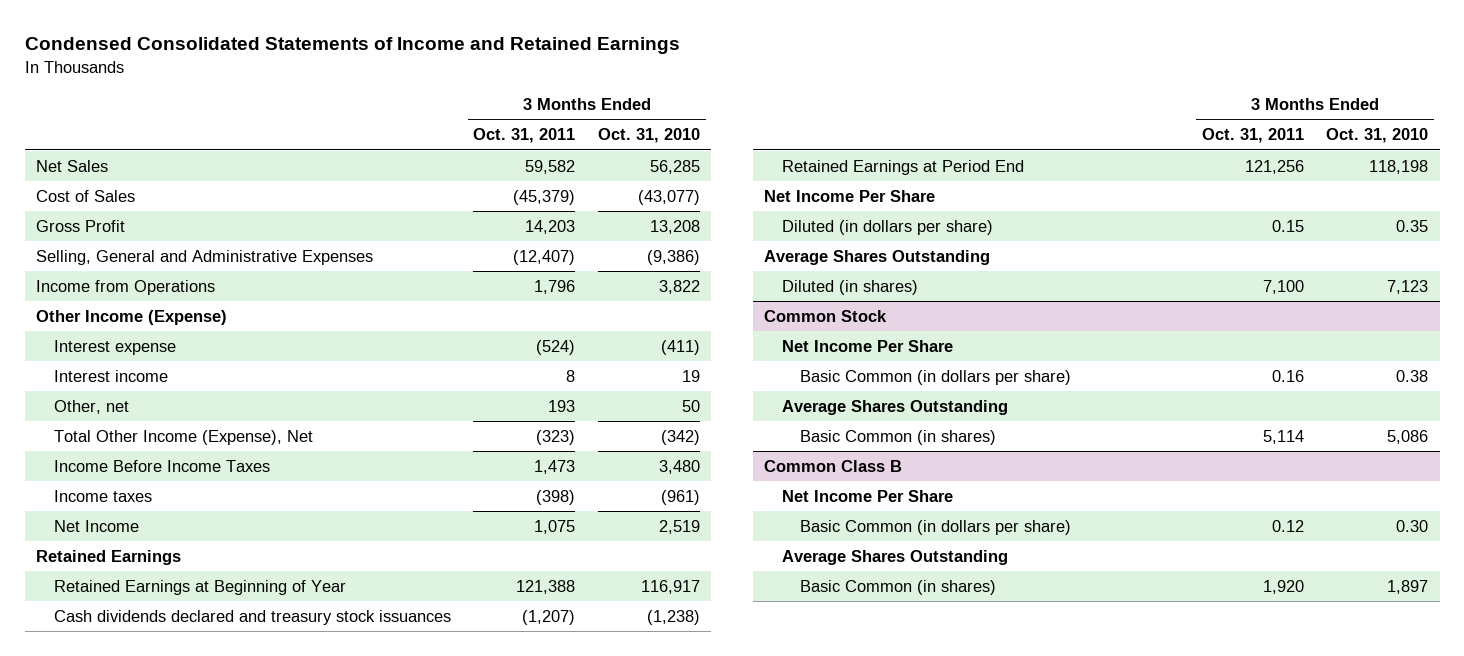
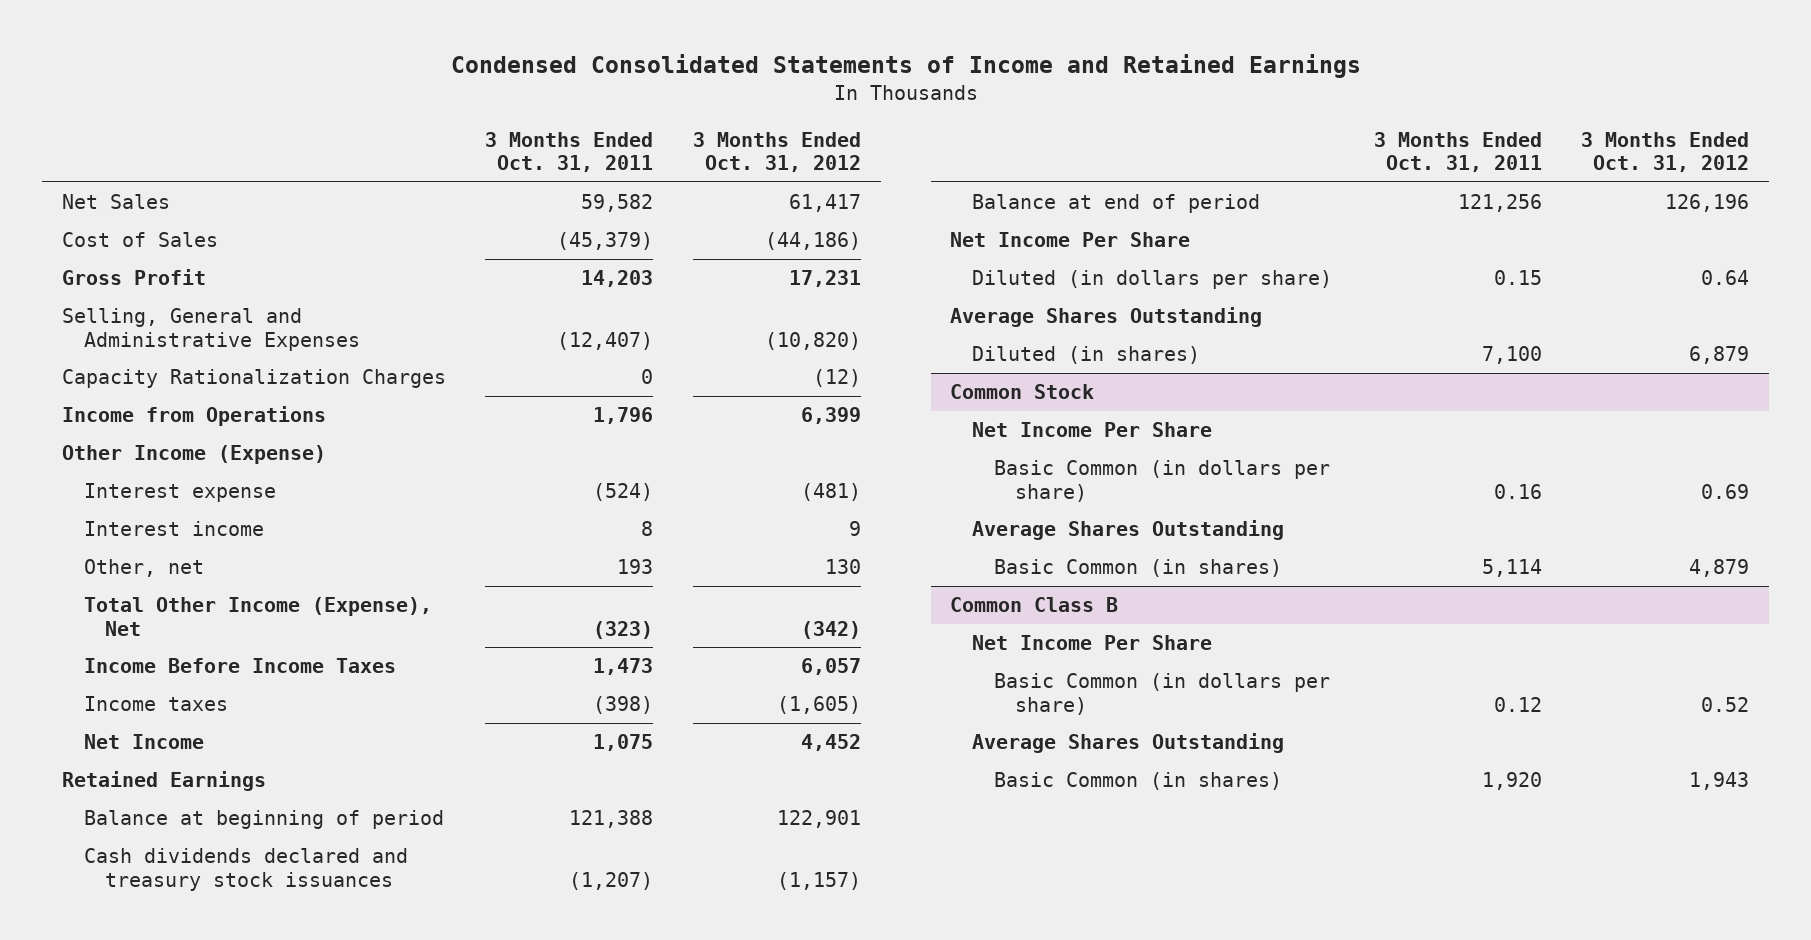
- | 3 Months Ended Oct. 31, 2011 | 3 Months Ended Oct. 31, 2010
+ | 3 Months Ended Oct. 31, 2011 | 3 Months Ended Oct. 31, 2012
+ Capacity Rationalization Charges | 0 | (12)
- Retained Earnings at Beginning of Year | 121,388 | 116,917
+ Balance at beginning of period | 121,388 | 122,901
- Retained Earnings at Period End | 121,256 | 118,198
+ Balance at end of period | 121,256 | 126,196

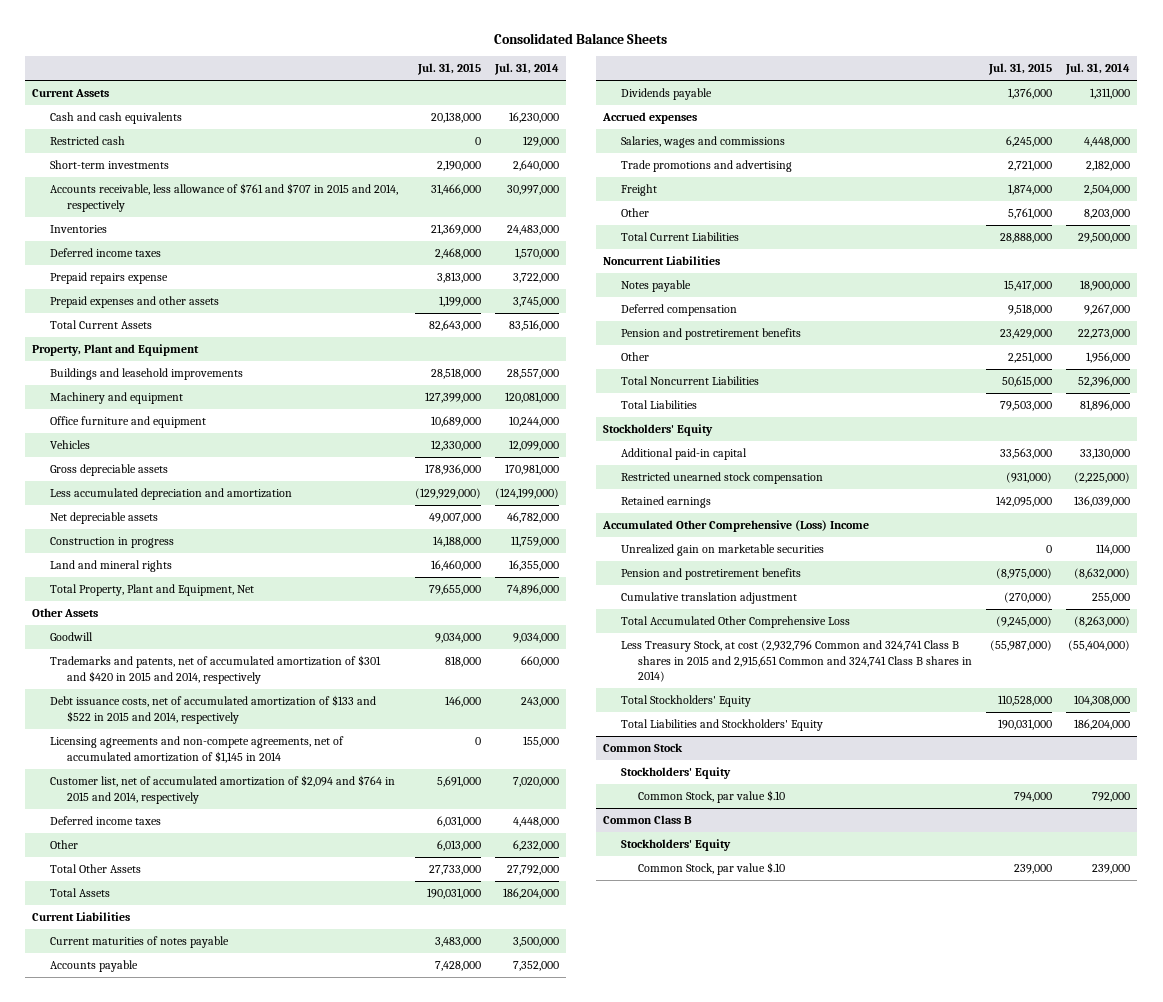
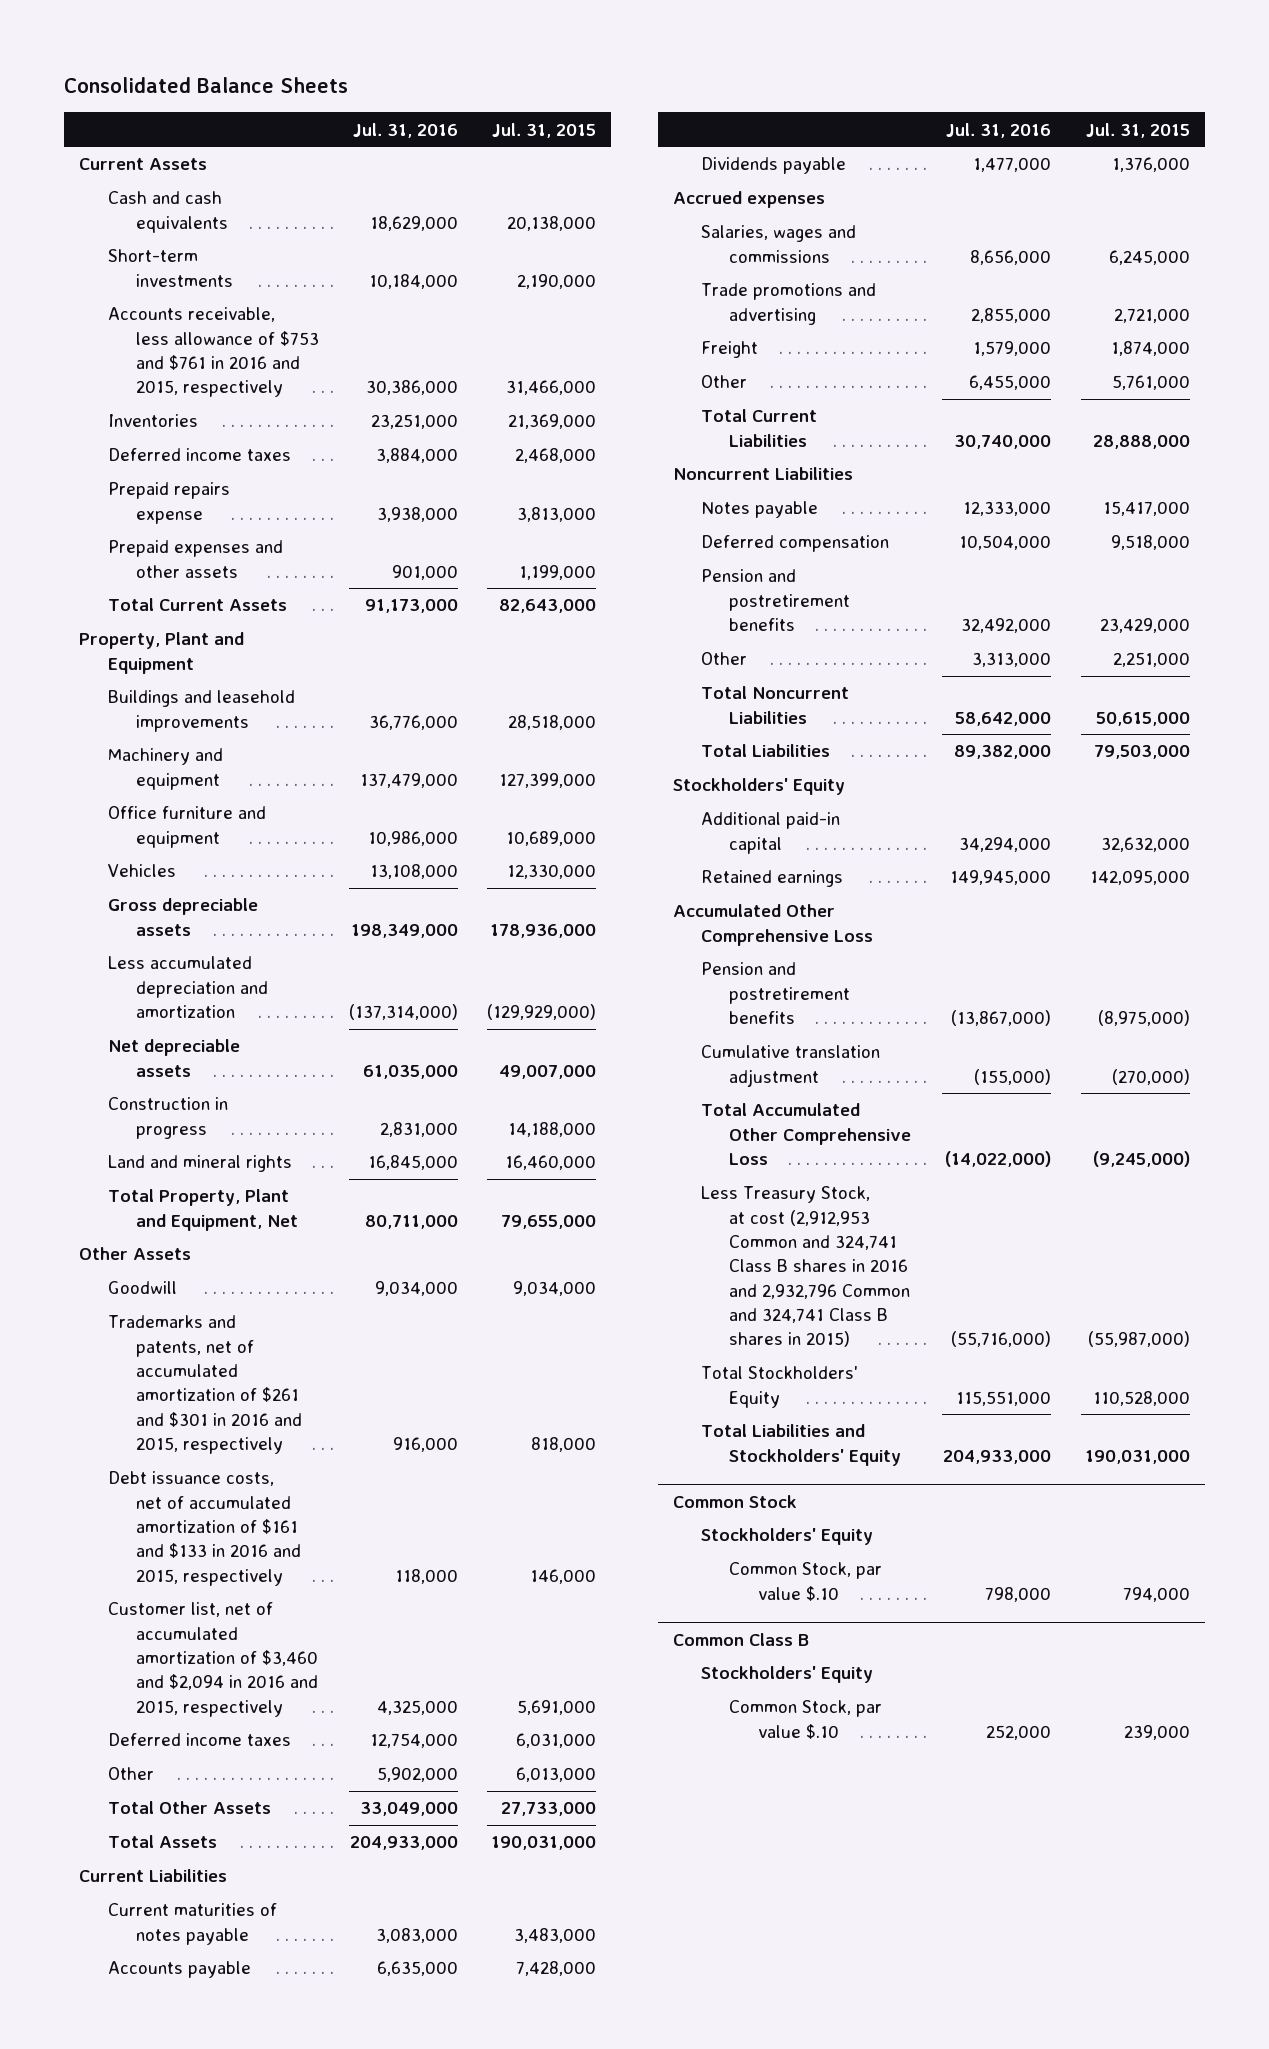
- | Jul. 31, 2015 | Jul. 31, 2014
+ | Jul. 31, 2016 | Jul. 31, 2015
- Restricted cash | 0 | 129,000
- Accounts receivable, less allowance of $761 and $707 in 2015 and 2014, respectively | 31,466,000 | 30,997,000
+ Accounts receivable, less allowance of $753 and $761 in 2016 and 2015, respectively | 30,386,000 | 31,466,000
- Trademarks and patents, net of accumulated amortization of $301 and $420 in 2015 and 2014, respectively | 818,000 | 660,000
- Debt issuance costs, net of accumulated amortization of $133 and $522 in 2015 and 2014, respectively | 146,000 | 243,000
- Licensing agreements and non-compete agreements, net of accumulated amortization of $1,145 in 2014 | 0 | 155,000
- Customer list, net of accumulated amortization of $2,094 and $764 in 2015 and 2014, respectively | 5,691,000 | 7,020,000
+ Trademarks and patents, net of accumulated amortization of $261 and $301 in 2016 and 2015, respectively | 916,000 | 818,000
+ Debt issuance costs, net of accumulated amortization of $161 and $133 in 2016 and 2015, respectively | 118,000 | 146,000
+ Customer list, net of accumulated amortization of $3,460 and $2,094 in 2016 and 2015, respectively | 4,325,000 | 5,691,000
- Additional paid-in capital | 33,563,000 | 33,130,000
- Restricted unearned stock compensation | (931,000) | (2,225,000)
+ Additional paid-in capital | 34,294,000 | 32,632,000
- Accumulated Other Comprehensive (Loss) Income
- Unrealized gain on marketable securities | 0 | 114,000
+ Accumulated Other Comprehensive Loss
- Less Treasury Stock, at cost (2,932,796 Common and 324,741 Class B shares in 2015 and 2,915,651 Common and 324,741 Class B shares in 2014) | (55,987,000) | (55,404,000)
+ Less Treasury Stock, at cost (2,912,953 Common and 324,741 Class B shares in 2016 and 2,932,796 Common and 324,741 Class B shares in 2015) | (55,716,000) | (55,987,000)

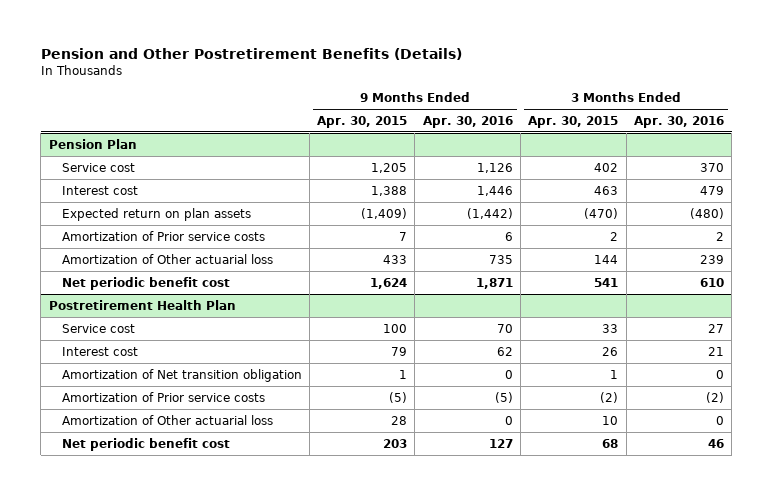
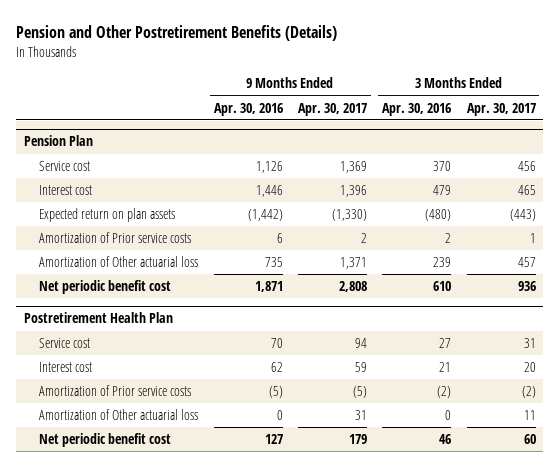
- | 9 Months Ended Apr. 30, 2015 | 9 Months Ended Apr. 30, 2016 | 3 Months Ended Apr. 30, 2015 | 3 Months Ended Apr. 30, 2016
+ | 9 Months Ended Apr. 30, 2016 | 9 Months Ended Apr. 30, 2017 | 3 Months Ended Apr. 30, 2016 | 3 Months Ended Apr. 30, 2017
@ Postretirement Health Plan
- Amortization of Net transition obligation | 1 | 0 | 1 | 0

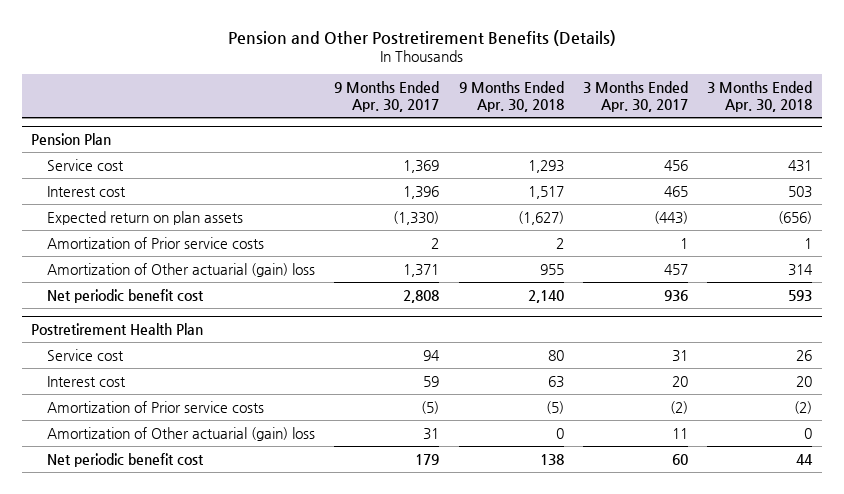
- | 9 Months Ended Apr. 30, 2016 | 9 Months Ended Apr. 30, 2017 | 3 Months Ended Apr. 30, 2016 | 3 Months Ended Apr. 30, 2017
+ | 9 Months Ended Apr. 30, 2017 | 9 Months Ended Apr. 30, 2018 | 3 Months Ended Apr. 30, 2017 | 3 Months Ended Apr. 30, 2018
@ Pension Plan
- Amortization of Other actuarial loss | 735 | 1,371 | 239 | 457
+ Amortization of Other actuarial (gain) loss | 1,371 | 955 | 457 | 314
@ Postretirement Health Plan
- Amortization of Other actuarial loss | 0 | 31 | 0 | 11
+ Amortization of Other actuarial (gain) loss | 31 | 0 | 11 | 0

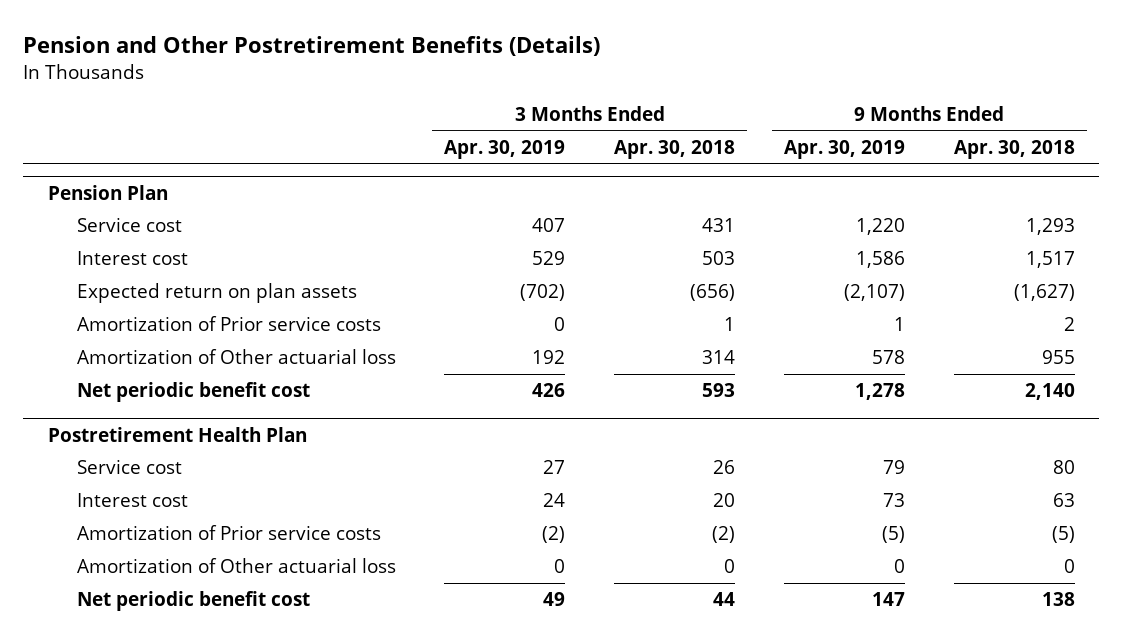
- | 9 Months Ended Apr. 30, 2017 | 9 Months Ended Apr. 30, 2018 | 3 Months Ended Apr. 30, 2017 | 3 Months Ended Apr. 30, 2018
+ | 3 Months Ended Apr. 30, 2019 | 3 Months Ended Apr. 30, 2018 | 9 Months Ended Apr. 30, 2019 | 9 Months Ended Apr. 30, 2018
@ Pension Plan
- Amortization of Other actuarial (gain) loss | 1,371 | 955 | 457 | 314
+ Amortization of Other actuarial loss | 192 | 314 | 578 | 955
@ Postretirement Health Plan
- Amortization of Other actuarial (gain) loss | 31 | 0 | 11 | 0
+ Amortization of Other actuarial loss | 0 | 0 | 0 | 0

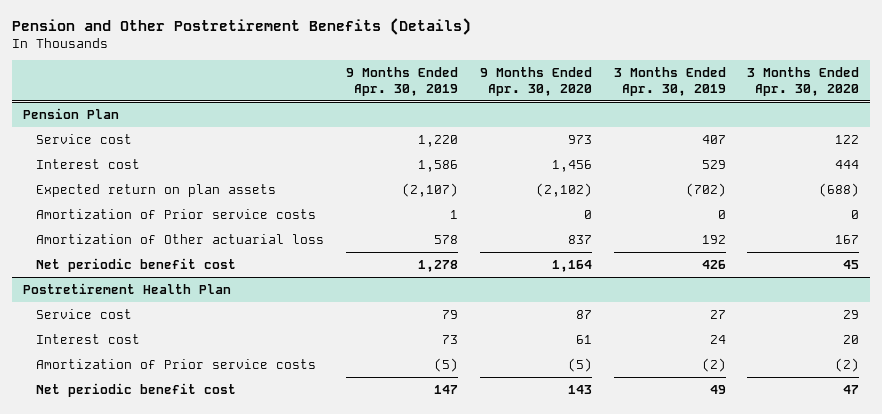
- | 3 Months Ended Apr. 30, 2019 | 3 Months Ended Apr. 30, 2018 | 9 Months Ended Apr. 30, 2019 | 9 Months Ended Apr. 30, 2018
+ | 9 Months Ended Apr. 30, 2019 | 9 Months Ended Apr. 30, 2020 | 3 Months Ended Apr. 30, 2019 | 3 Months Ended Apr. 30, 2020
@ Postretirement Health Plan
- Amortization of Other actuarial loss | 0 | 0 | 0 | 0

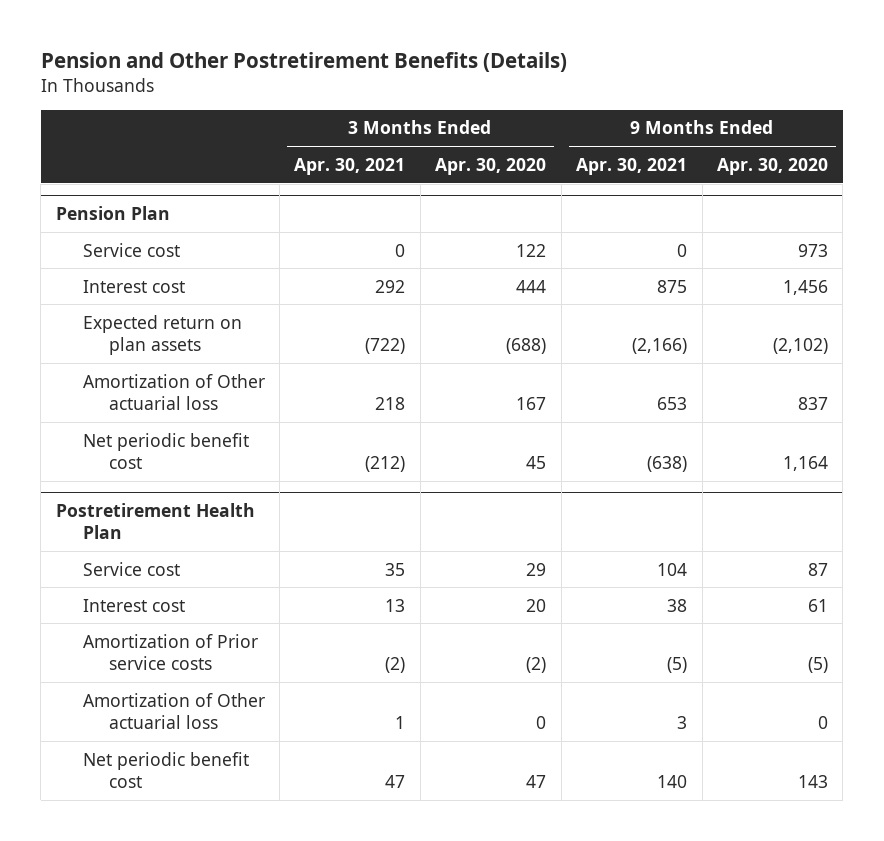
- | 9 Months Ended Apr. 30, 2019 | 9 Months Ended Apr. 30, 2020 | 3 Months Ended Apr. 30, 2019 | 3 Months Ended Apr. 30, 2020
+ | 3 Months Ended Apr. 30, 2021 | 3 Months Ended Apr. 30, 2020 | 9 Months Ended Apr. 30, 2021 | 9 Months Ended Apr. 30, 2020
@ Pension Plan
- Amortization of Prior service costs | 1 | 0 | 0 | 0
@ Postretirement Health Plan
+ Amortization of Other actuarial loss | 1 | 0 | 3 | 0

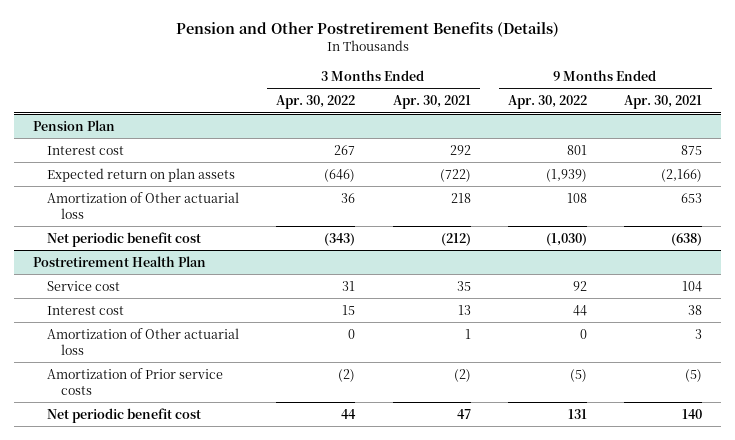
- | 3 Months Ended Apr. 30, 2021 | 3 Months Ended Apr. 30, 2020 | 9 Months Ended Apr. 30, 2021 | 9 Months Ended Apr. 30, 2020
+ | 3 Months Ended Apr. 30, 2022 | 3 Months Ended Apr. 30, 2021 | 9 Months Ended Apr. 30, 2022 | 9 Months Ended Apr. 30, 2021
@ Pension Plan
- Service cost | 0 | 122 | 0 | 973
@ Postretirement Health Plan
moved down: Amortization of Prior service costs | (2) | (2) | (5) | (5)

